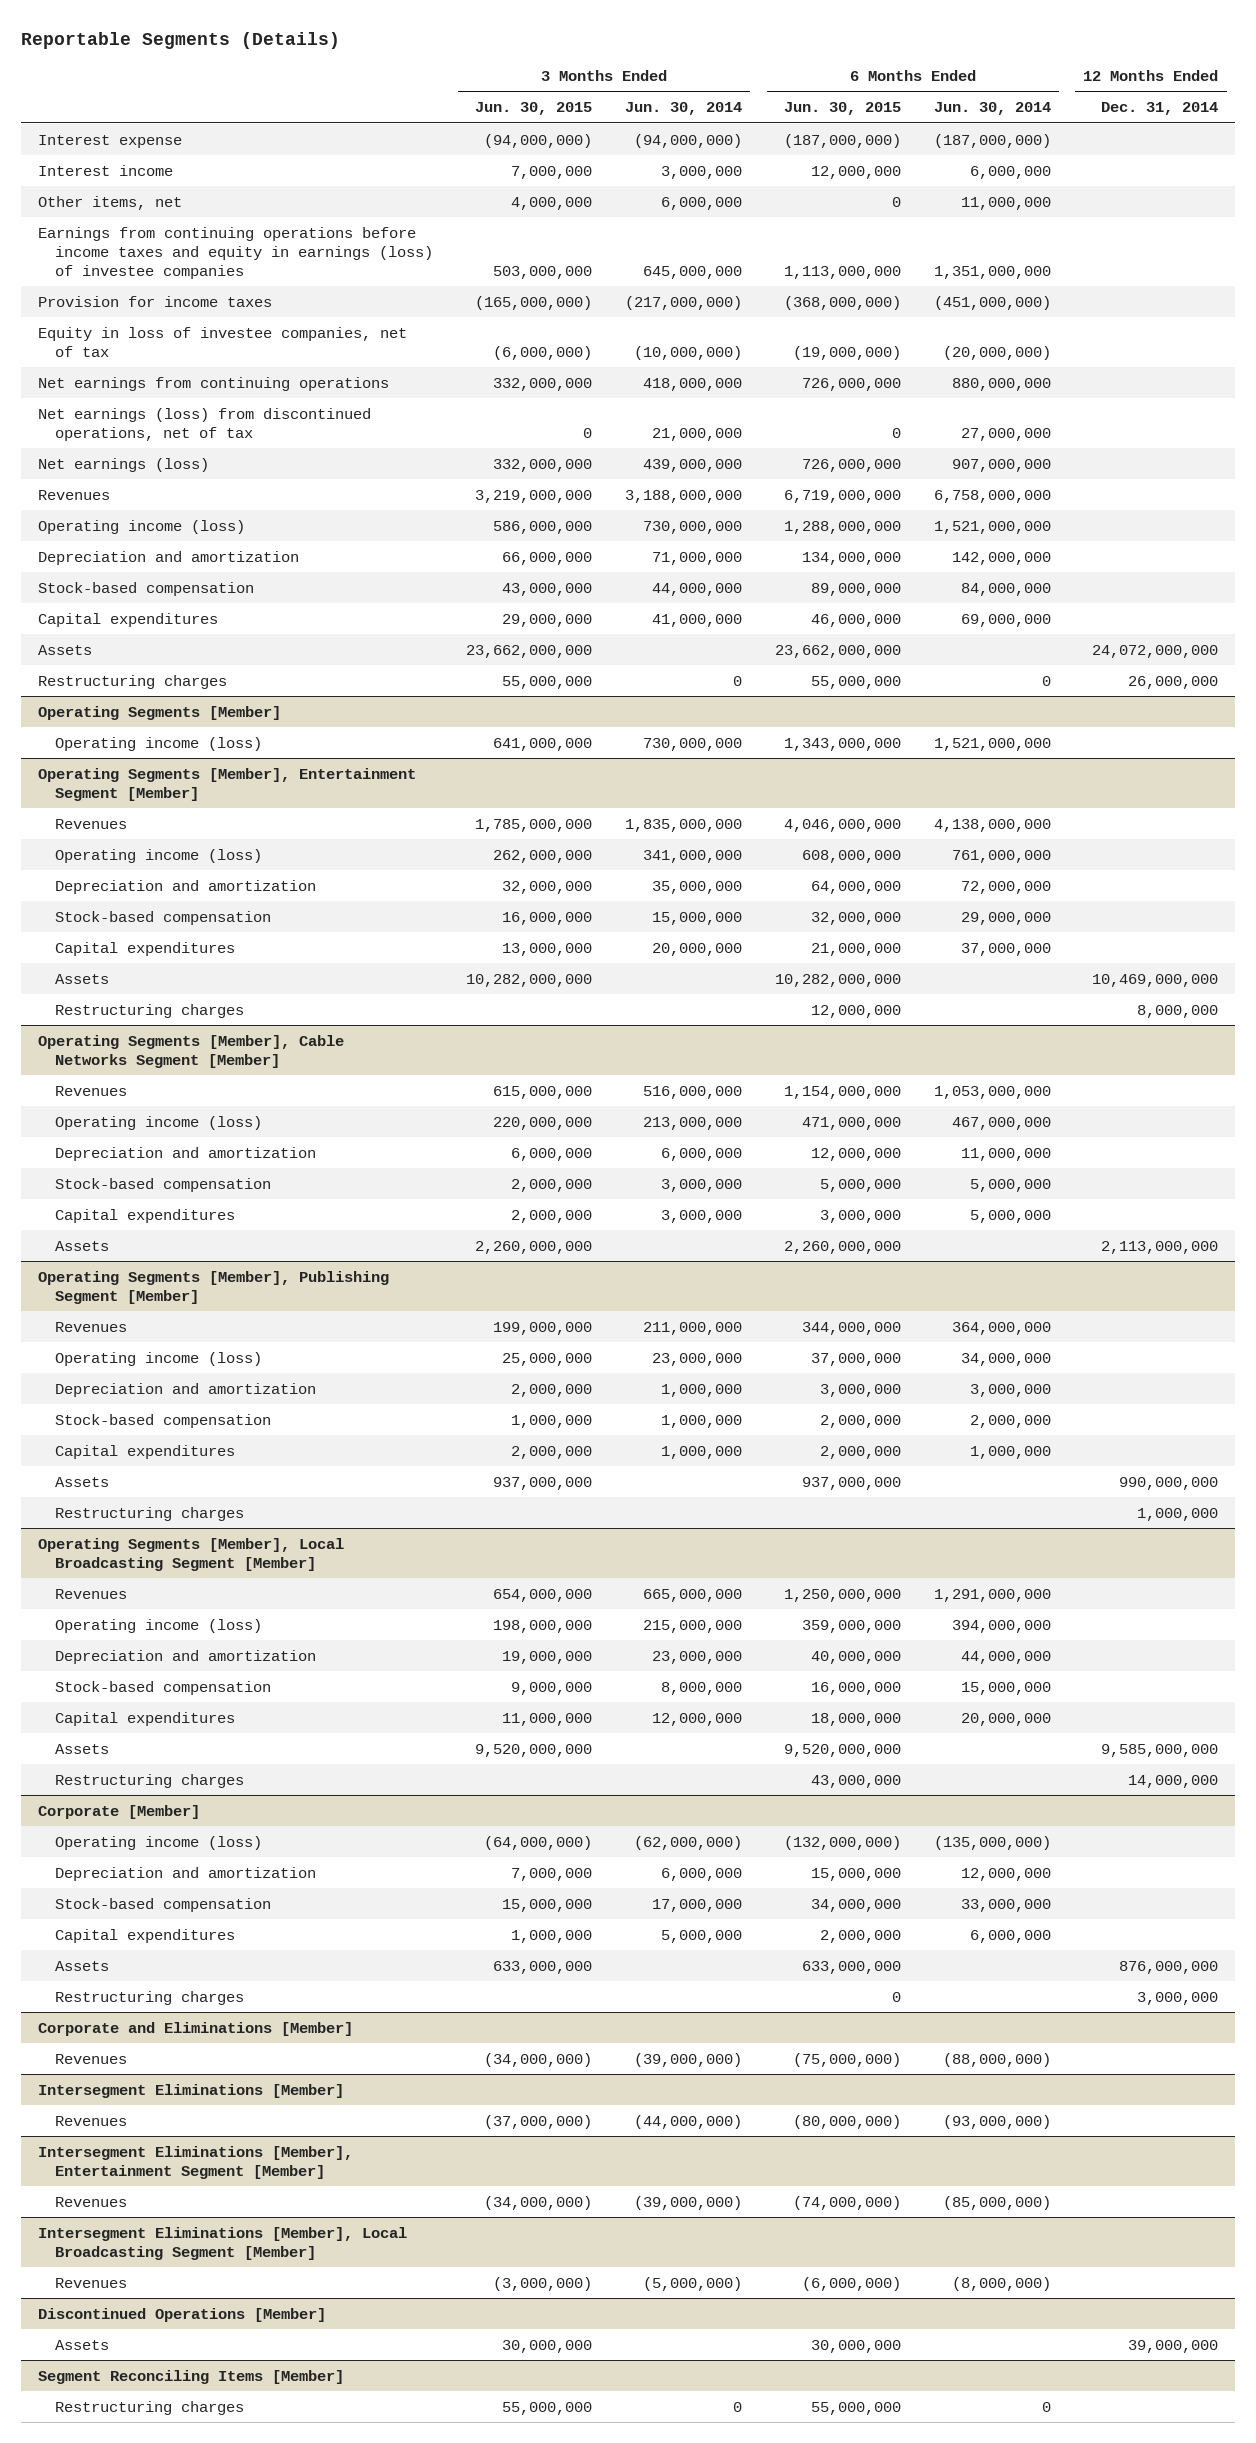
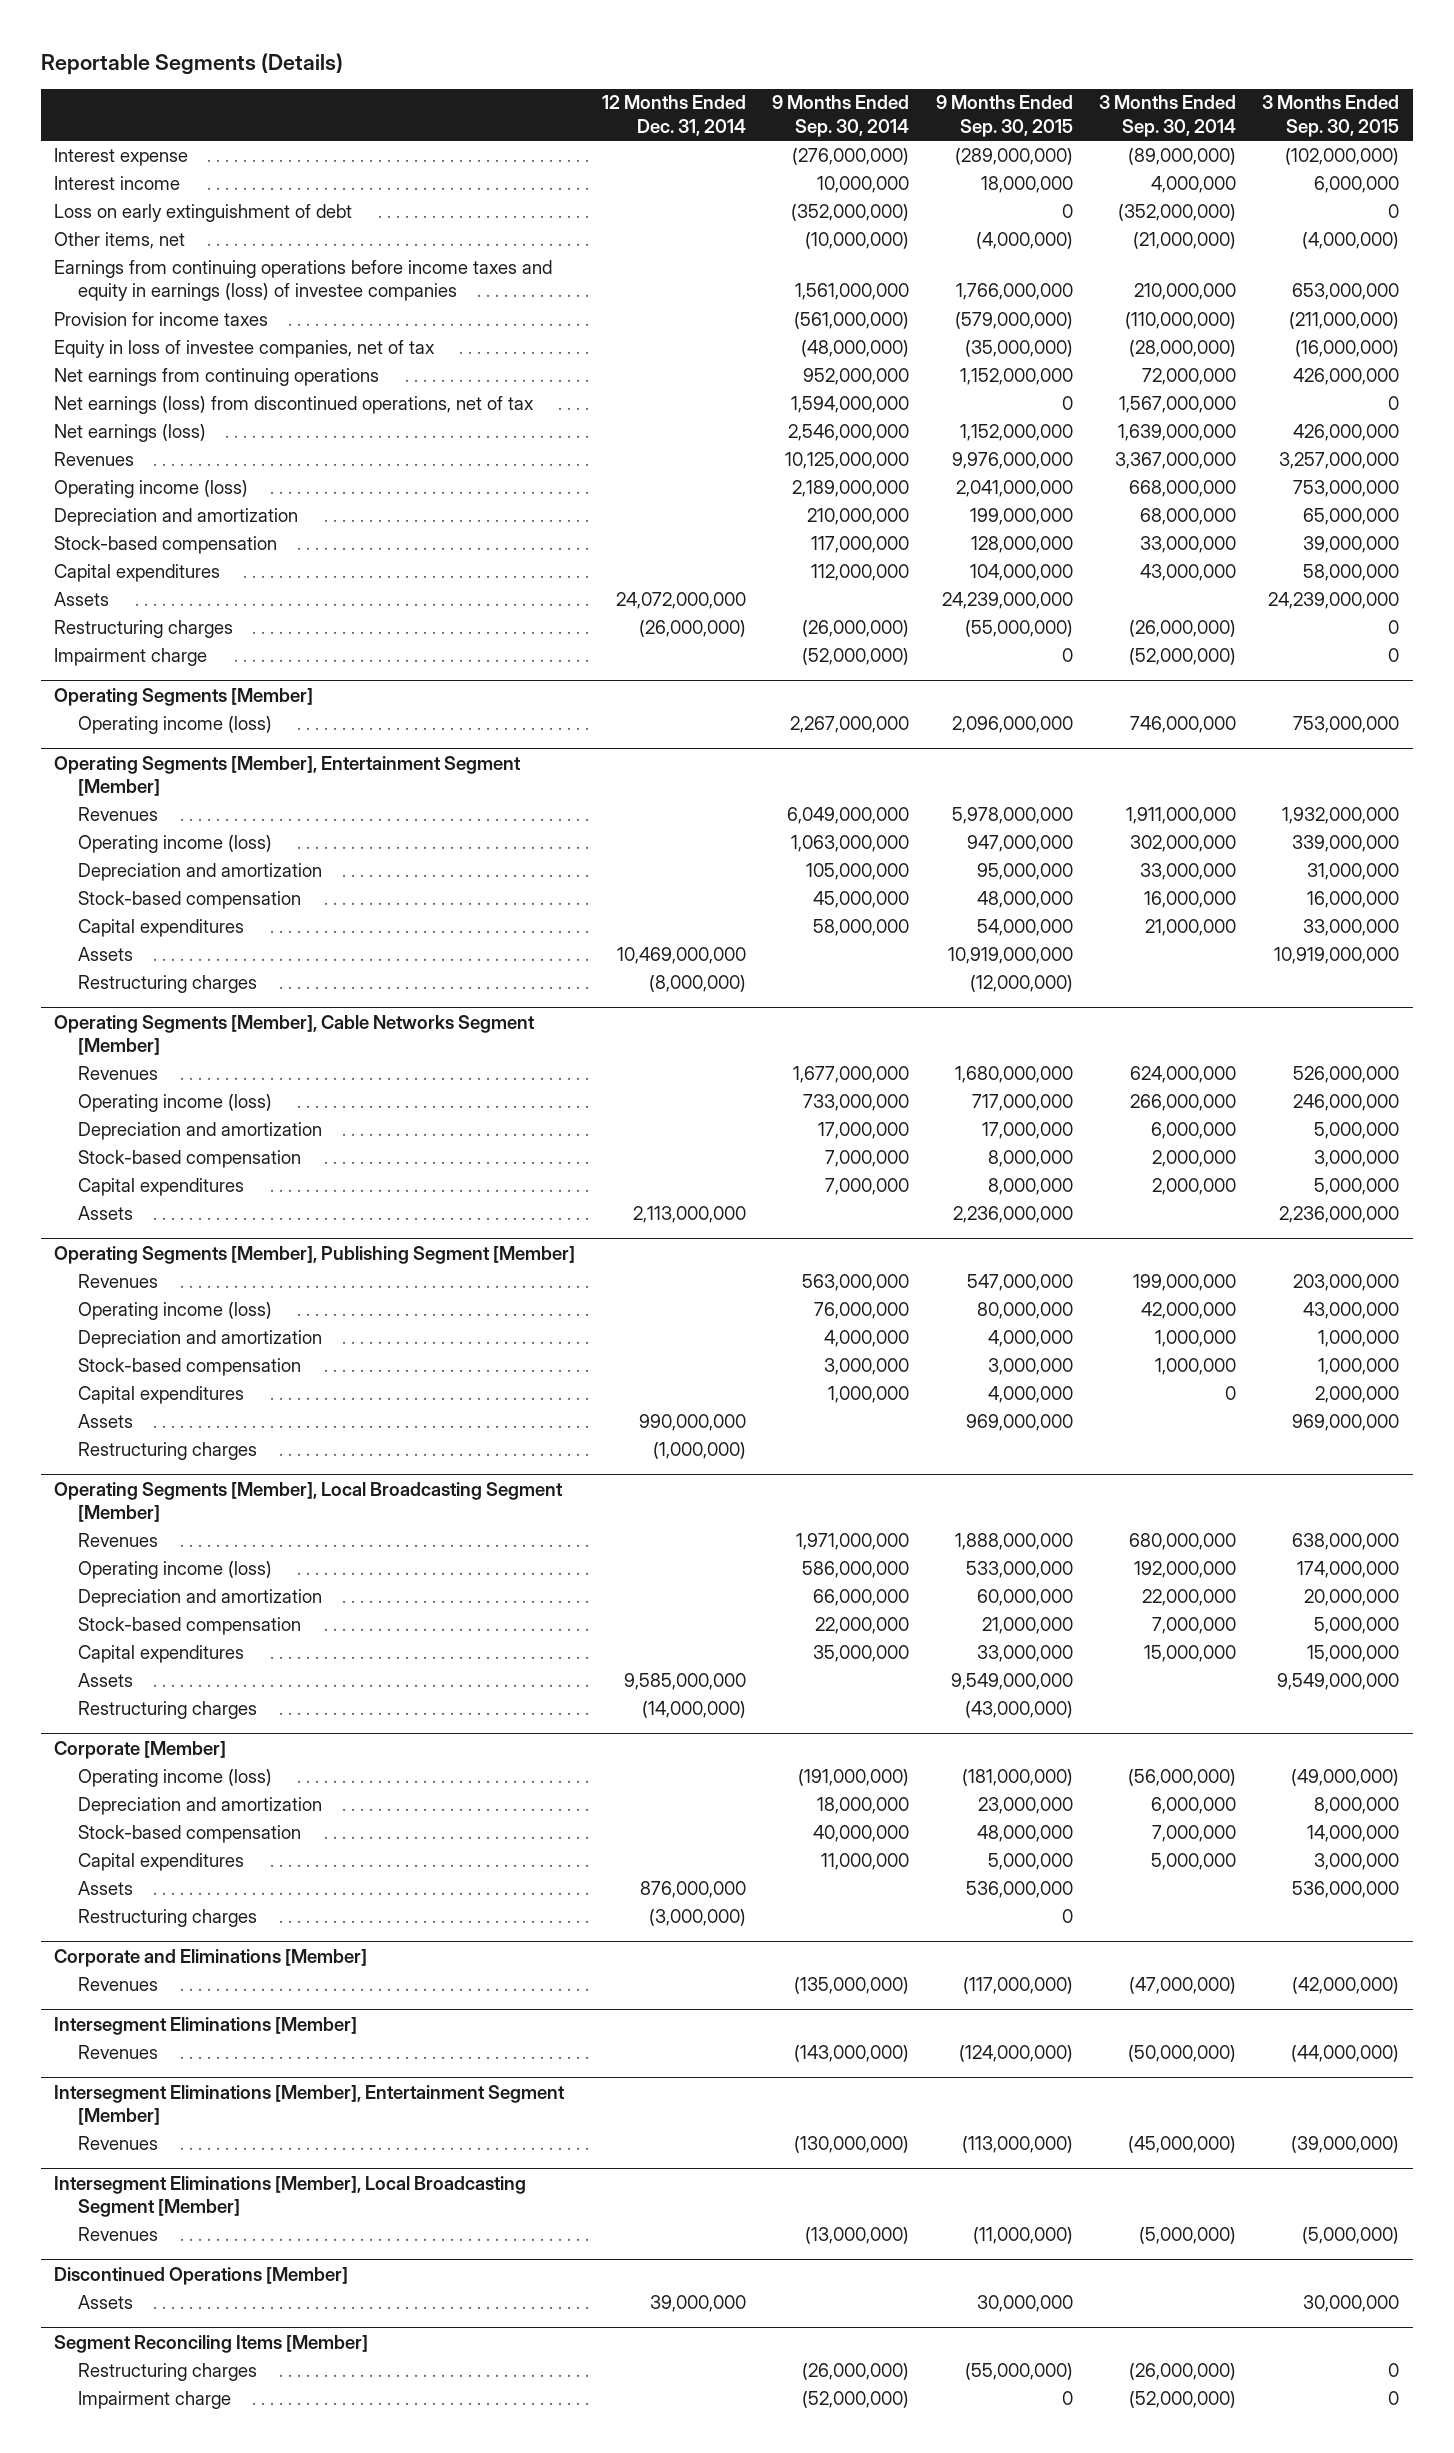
- | 3 Months Ended Jun. 30, 2015 | 3 Months Ended Jun. 30, 2014 | 6 Months Ended Jun. 30, 2015 | 6 Months Ended Jun. 30, 2014 | 12 Months Ended Dec. 31, 2014
+ | 12 Months Ended Dec. 31, 2014 | 9 Months Ended Sep. 30, 2014 | 9 Months Ended Sep. 30, 2015 | 3 Months Ended Sep. 30, 2014 | 3 Months Ended Sep. 30, 2015
+ Loss on early extinguishment of debt | | (352,000,000) | 0 | (352,000,000) | 0
- Restructuring charges | 55,000,000 | 0 | 55,000,000 | 0 | 26,000,000
+ Restructuring charges | (26,000,000) | (26,000,000) | (55,000,000) | (26,000,000) | 0
+ Impairment charge | | (52,000,000) | 0 | (52,000,000) | 0
@ Operating Segments [Member], Entertainment Segment [Member]
- Restructuring charges | | | 12,000,000 | | 8,000,000
+ Restructuring charges | (8,000,000) | | (12,000,000) | |
@ Operating Segments [Member], Publishing Segment [Member]
- Restructuring charges | | | | | 1,000,000
+ Restructuring charges | (1,000,000) | | | |
@ Operating Segments [Member], Local Broadcasting Segment [Member]
- Restructuring charges | | | 43,000,000 | | 14,000,000
+ Restructuring charges | (14,000,000) | | (43,000,000) | |
@ Corporate [Member]
- Restructuring charges | | | 0 | | 3,000,000
+ Restructuring charges | (3,000,000) | | 0 | |
@ Segment Reconciling Items [Member]
+ Impairment charge | | (52,000,000) | 0 | (52,000,000) | 0

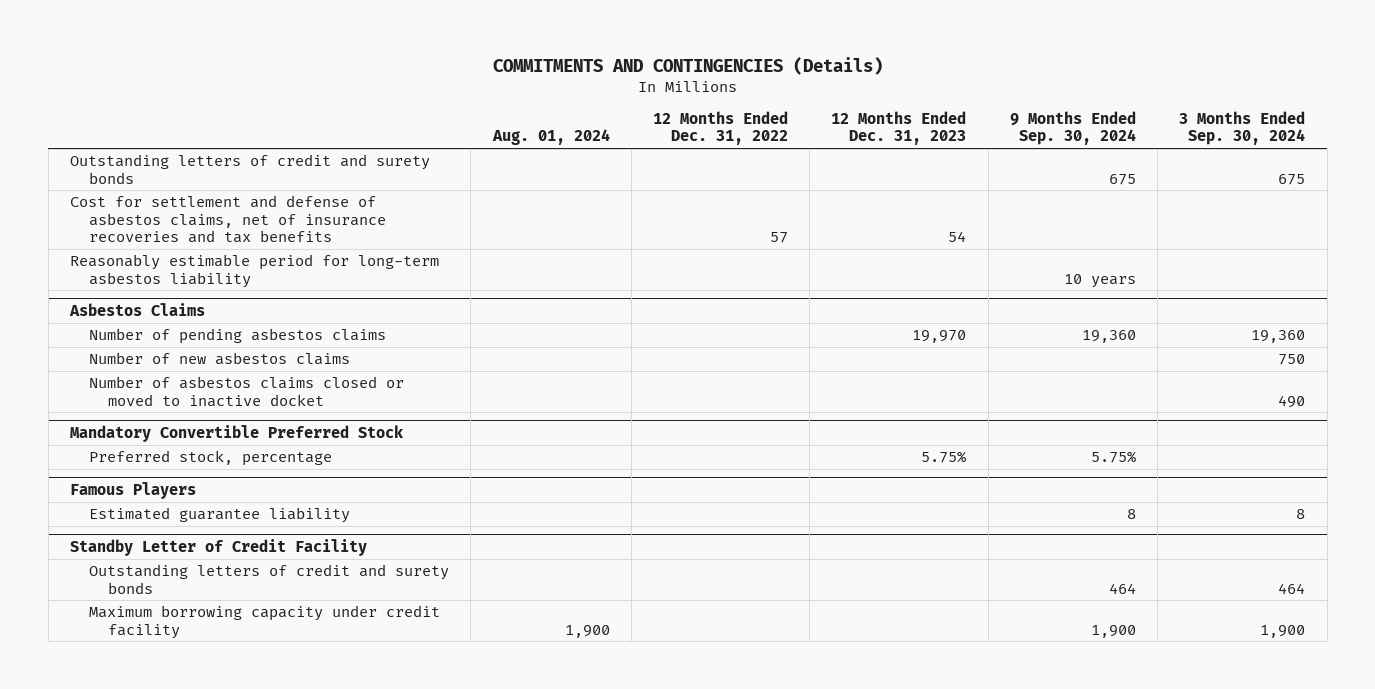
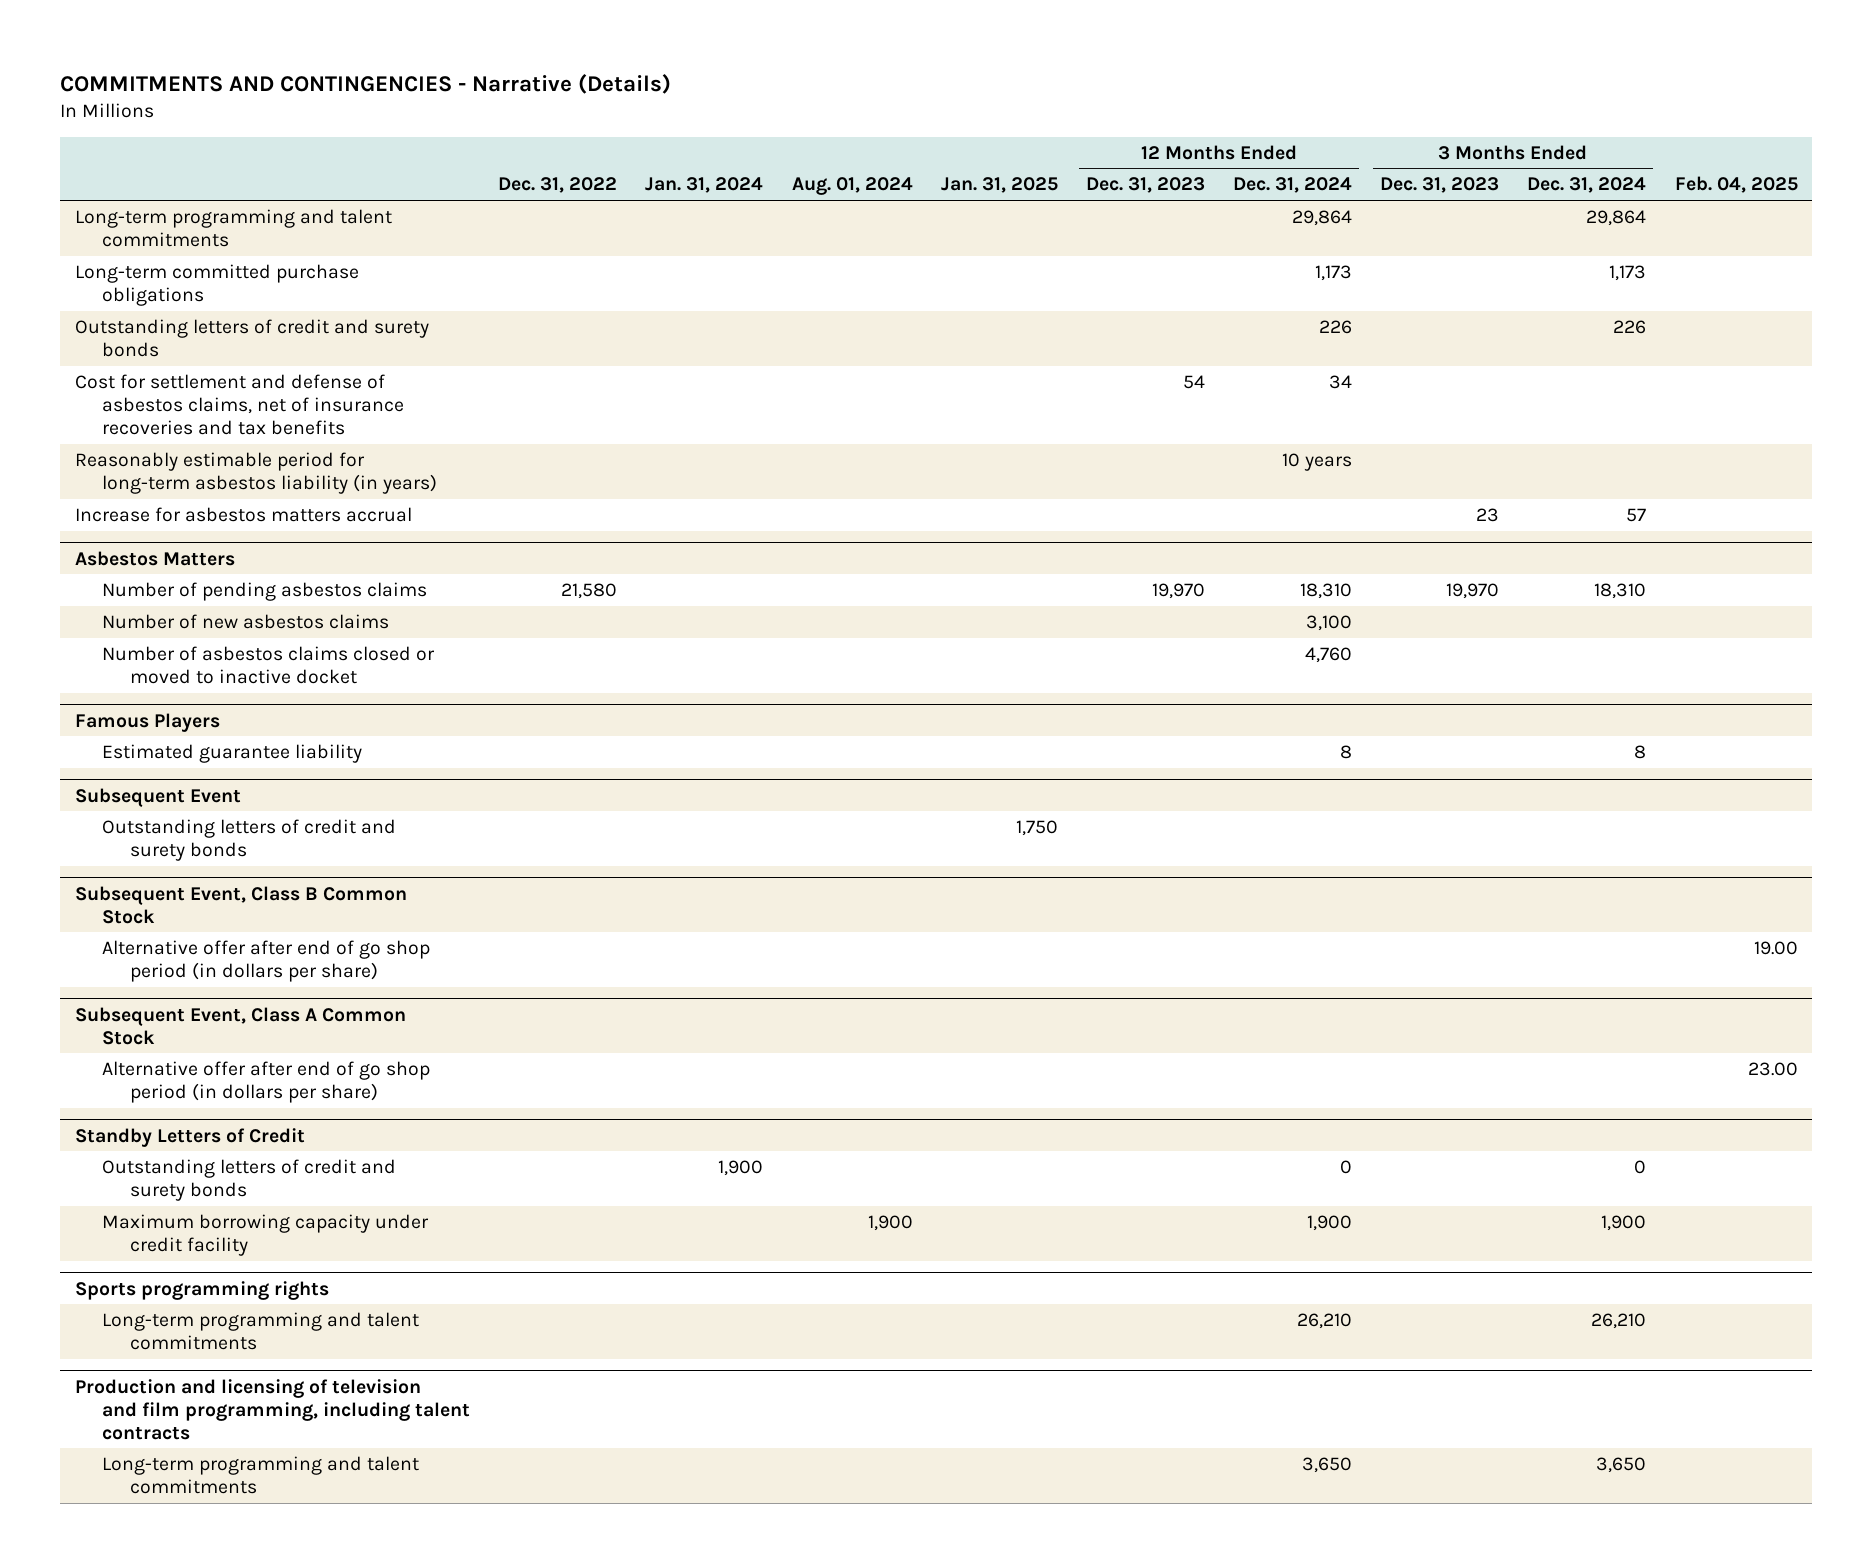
- COMMITMENTS AND CONTINGENCIES (Details)
+ COMMITMENTS AND CONTINGENCIES - Narrative (Details)
- | Aug. 01, 2024 | 12 Months Ended Dec. 31, 2022 | 12 Months Ended Dec. 31, 2023 | 9 Months Ended Sep. 30, 2024 | 3 Months Ended Sep. 30, 2024
+ | Dec. 31, 2022 | Jan. 31, 2024 | Aug. 01, 2024 | Jan. 31, 2025 | 12 Months Ended Dec. 31, 2023 | 12 Months Ended Dec. 31, 2024 | 3 Months Ended Dec. 31, 2023 | 3 Months Ended Dec. 31, 2024 | Feb. 04, 2025
+ Long-term programming and talent commitments | | | | | | 29,864 | | 29,864 |
+ Long-term committed purchase obligations | | | | | | 1,173 | | 1,173 |
- Reasonably estimable period for long-term asbestos liability | | | | 10 years |
- Asbestos Claims
+ Reasonably estimable period for long-term asbestos liability (in years) | | | | | | 10 years | | |
+ Increase for asbestos matters accrual | | | | | | | 23 | 57 |
+ Asbestos Matters
- Mandatory Convertible Preferred Stock
- Preferred stock, percentage | | | 5.75% | 5.75% |
- Standby Letter of Credit Facility
+ Subsequent Event
+ Outstanding letters of credit and surety bonds | | | | 1,750 | | | | |
+ Subsequent Event, Class B Common Stock
+ Alternative offer after end of go shop period (in dollars per share) | | | | | | | | | 19.00
+ Subsequent Event, Class A Common Stock
+ Alternative offer after end of go shop period (in dollars per share) | | | | | | | | | 23.00
+ Standby Letters of Credit
+ Sports programming rights
+ Long-term programming and talent commitments | | | | | | 26,210 | | 26,210 |
+ Production and licensing of television and film programming, including talent contracts
+ Long-term programming and talent commitments | | | | | | 3,650 | | 3,650 |

